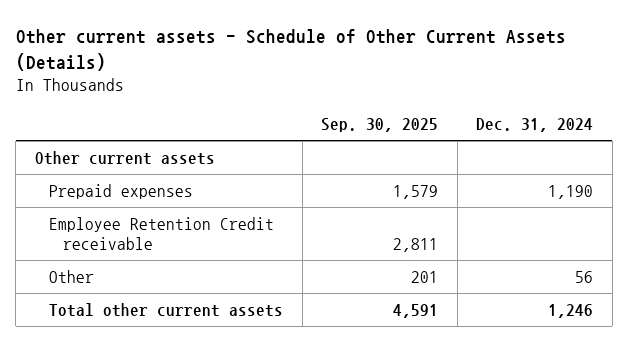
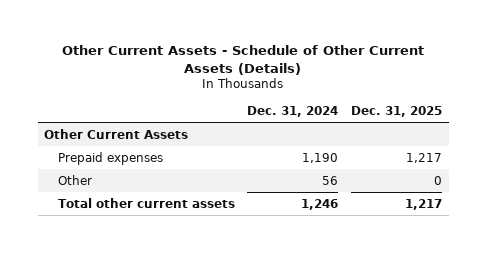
- Other current assets - Schedule of Other Current Assets (Details)
+ Other Current Assets - Schedule of Other Current Assets (Details)
- | Sep. 30, 2025 | Dec. 31, 2024
+ | Dec. 31, 2024 | Dec. 31, 2025
- Other current assets
+ Other Current Assets
- Employee Retention Credit receivable | 2,811 |

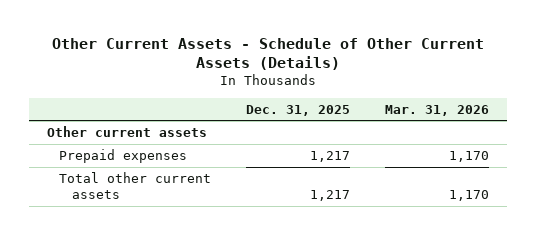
- | Dec. 31, 2024 | Dec. 31, 2025
+ | Dec. 31, 2025 | Mar. 31, 2026
- Other Current Assets
+ Other current assets
- Other | 56 | 0

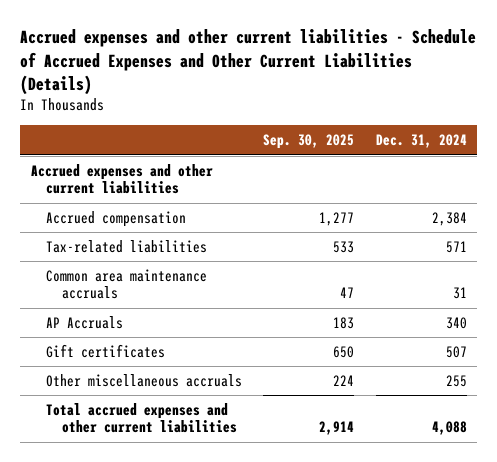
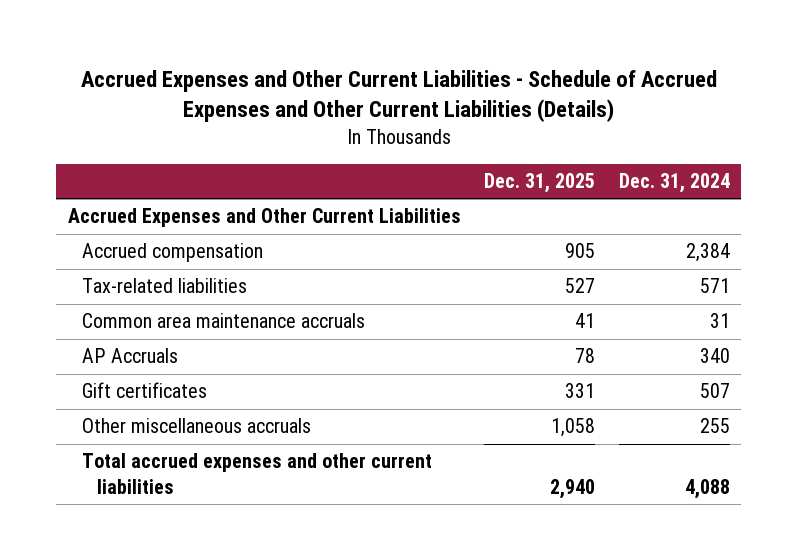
- Accrued expenses and other current liabilities - Schedule of Accrued Expenses and Other Current Liabilities (Details)
+ Accrued Expenses and Other Current Liabilities - Schedule of Accrued Expenses and Other Current Liabilities (Details)
- | Sep. 30, 2025 | Dec. 31, 2024
+ | Dec. 31, 2025 | Dec. 31, 2024
- Accrued expenses and other current liabilities
+ Accrued Expenses and Other Current Liabilities

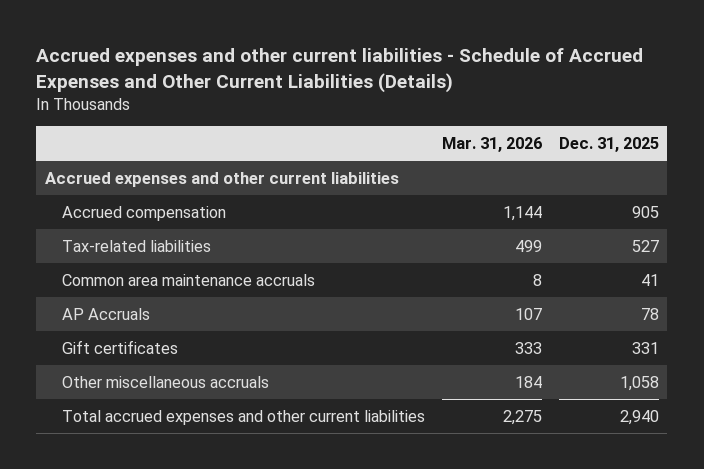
- Accrued Expenses and Other Current Liabilities - Schedule of Accrued Expenses and Other Current Liabilities (Details)
+ Accrued expenses and other current liabilities - Schedule of Accrued Expenses and Other Current Liabilities (Details)
- | Dec. 31, 2025 | Dec. 31, 2024
+ | Mar. 31, 2026 | Dec. 31, 2025
- Accrued Expenses and Other Current Liabilities
+ Accrued expenses and other current liabilities

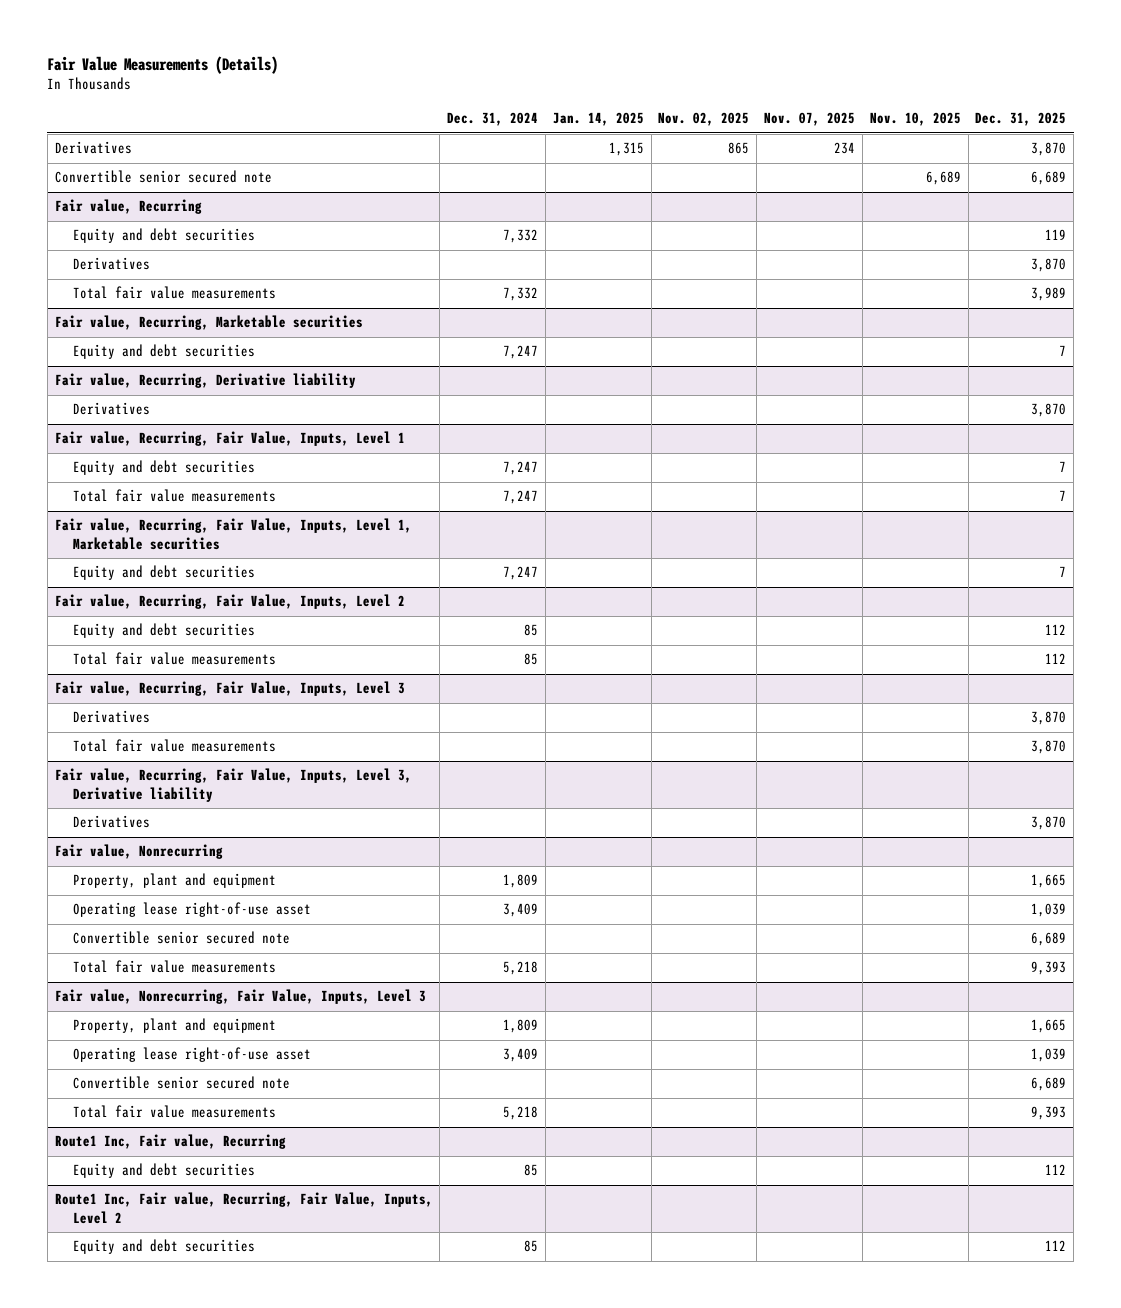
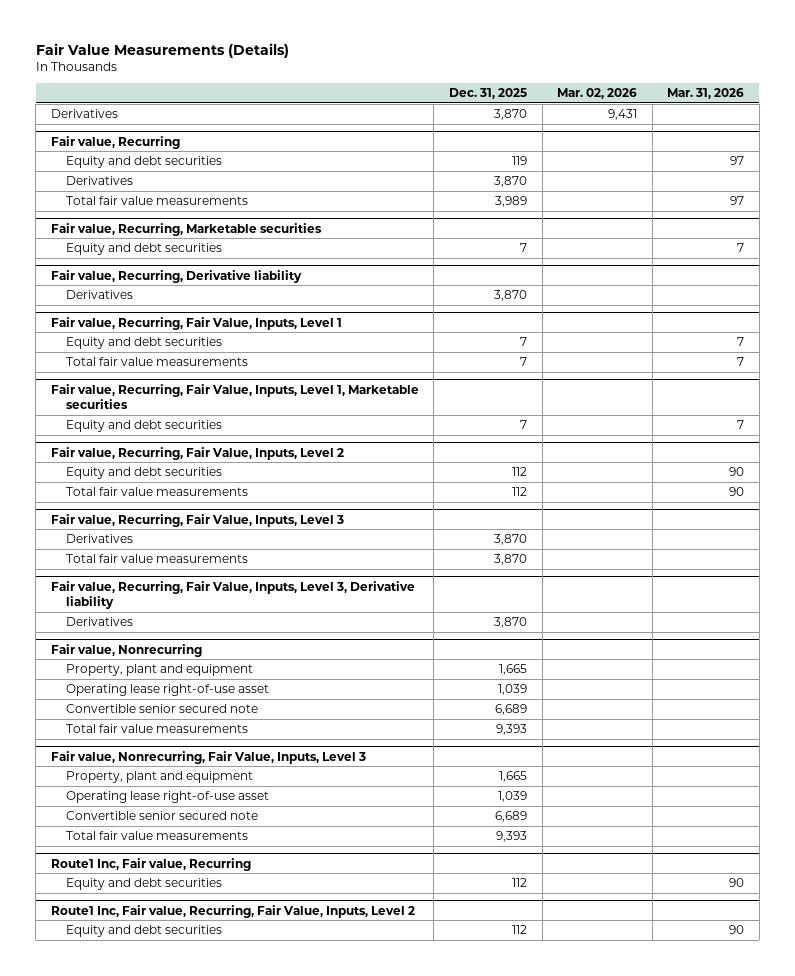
- | Dec. 31, 2024 | Jan. 14, 2025 | Nov. 02, 2025 | Nov. 07, 2025 | Nov. 10, 2025 | Dec. 31, 2025
+ | Dec. 31, 2025 | Mar. 02, 2026 | Mar. 31, 2026
- Convertible senior secured note | | | | | 6,689 | 6,689

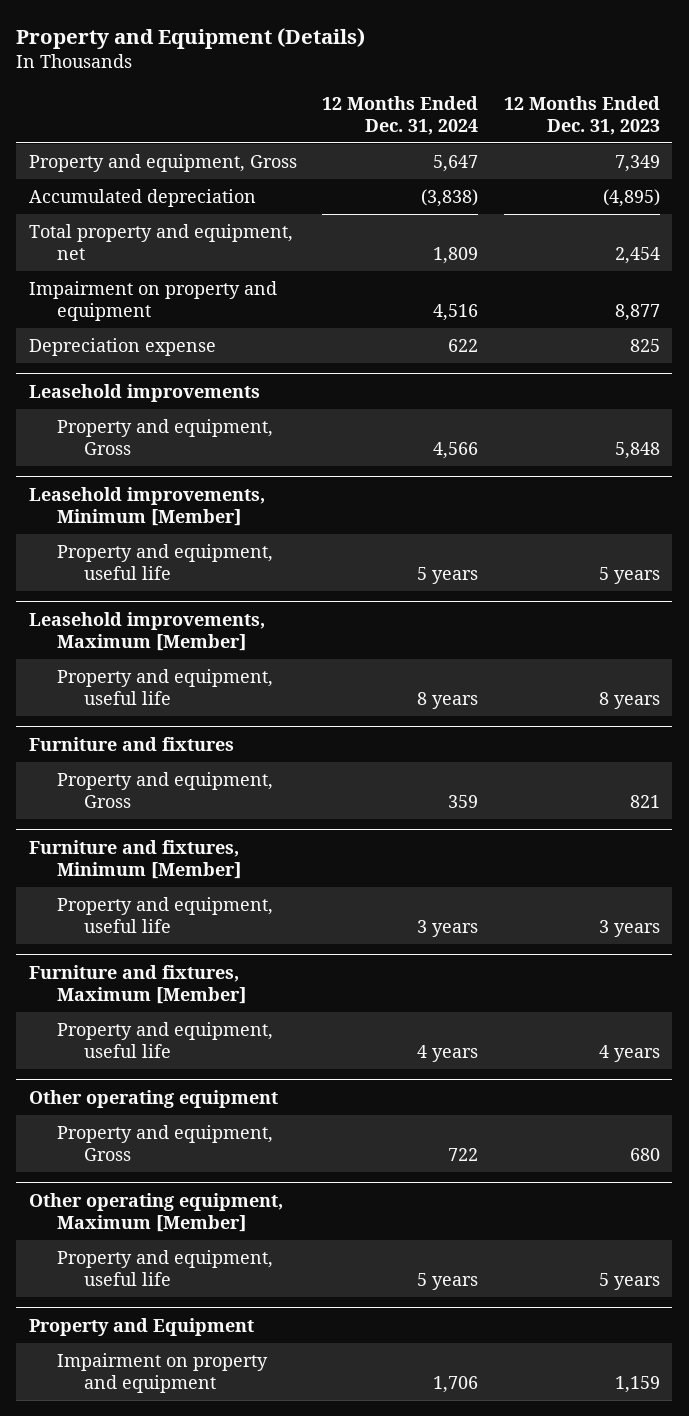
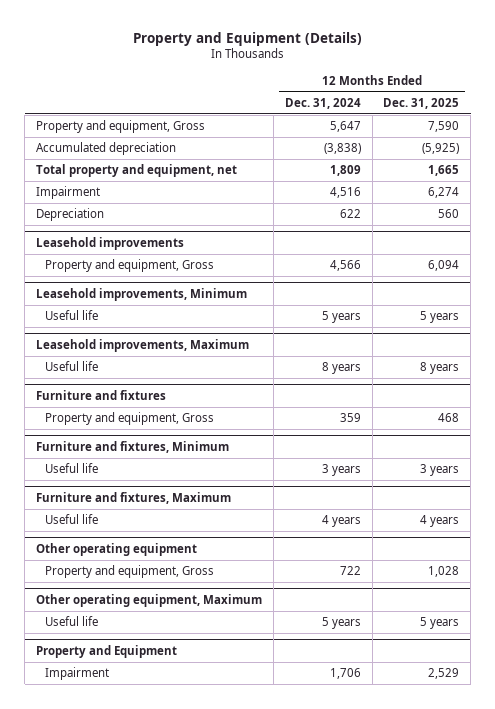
- | 12 Months Ended Dec. 31, 2024 | 12 Months Ended Dec. 31, 2023
+ | 12 Months Ended Dec. 31, 2024 | 12 Months Ended Dec. 31, 2025
- Impairment on property and equipment | 4,516 | 8,877
- Depreciation expense | 622 | 825
+ Impairment | 4,516 | 6,274
+ Depreciation | 622 | 560
- Leasehold improvements, Minimum [Member]
- Property and equipment, useful life | 5 years | 5 years
- Leasehold improvements, Maximum [Member]
- Property and equipment, useful life | 8 years | 8 years
+ Leasehold improvements, Minimum
+ Useful life | 5 years | 5 years
+ Leasehold improvements, Maximum
+ Useful life | 8 years | 8 years
- Furniture and fixtures, Minimum [Member]
- Property and equipment, useful life | 3 years | 3 years
- Furniture and fixtures, Maximum [Member]
- Property and equipment, useful life | 4 years | 4 years
+ Furniture and fixtures, Minimum
+ Useful life | 3 years | 3 years
+ Furniture and fixtures, Maximum
+ Useful life | 4 years | 4 years
- Other operating equipment, Maximum [Member]
- Property and equipment, useful life | 5 years | 5 years
+ Other operating equipment, Maximum
+ Useful life | 5 years | 5 years
@ Property and Equipment
- Impairment on property and equipment | 1,706 | 1,159
+ Impairment | 1,706 | 2,529

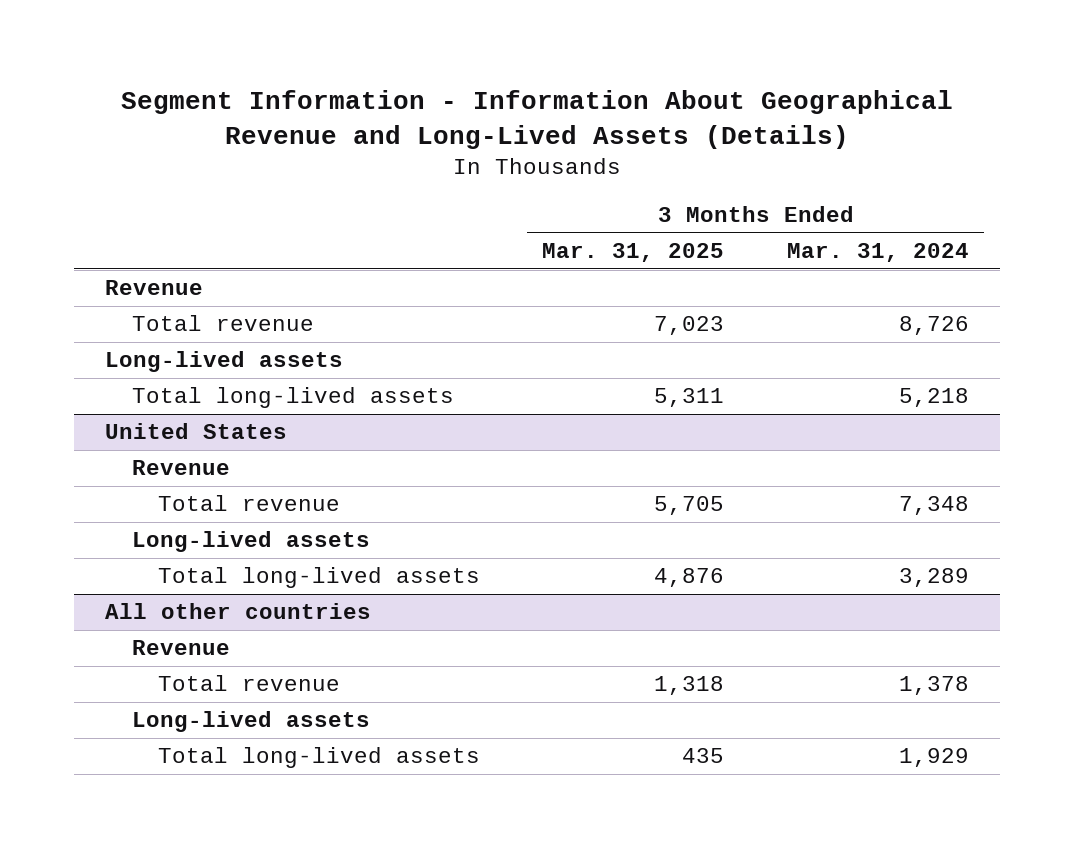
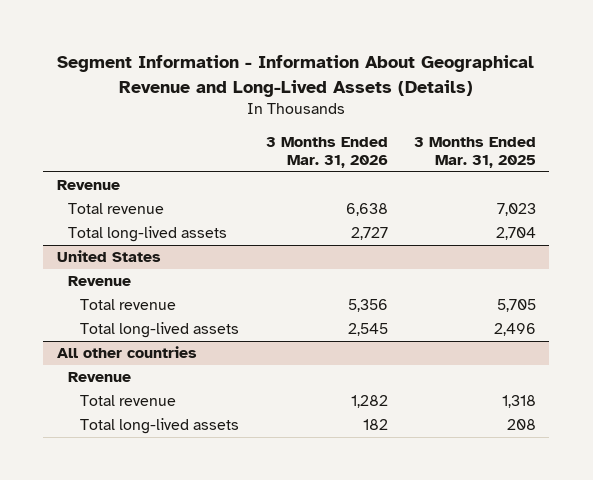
- | 3 Months Ended Mar. 31, 2025 | 3 Months Ended Mar. 31, 2024
+ | 3 Months Ended Mar. 31, 2026 | 3 Months Ended Mar. 31, 2025
- Long-lived assets
- Total long-lived assets | 5,311 | 5,218
+ Total long-lived assets | 2,727 | 2,704
@ United States
- Long-lived assets
- Total long-lived assets | 4,876 | 3,289
+ Total long-lived assets | 2,545 | 2,496
@ All other countries
- Long-lived assets
- Total long-lived assets | 435 | 1,929
+ Total long-lived assets | 182 | 208

